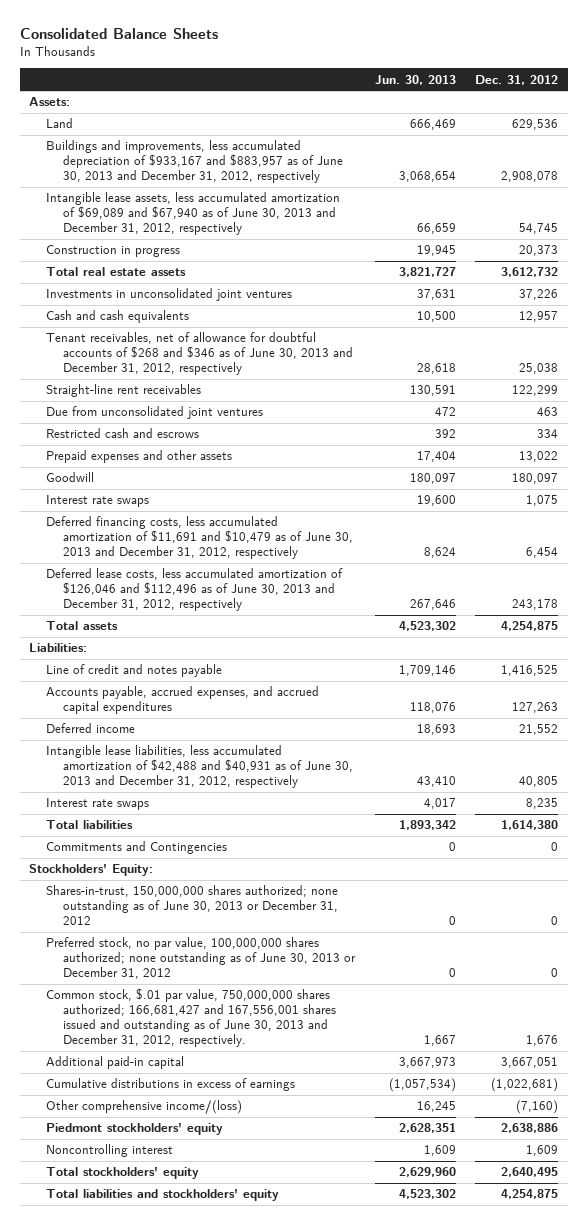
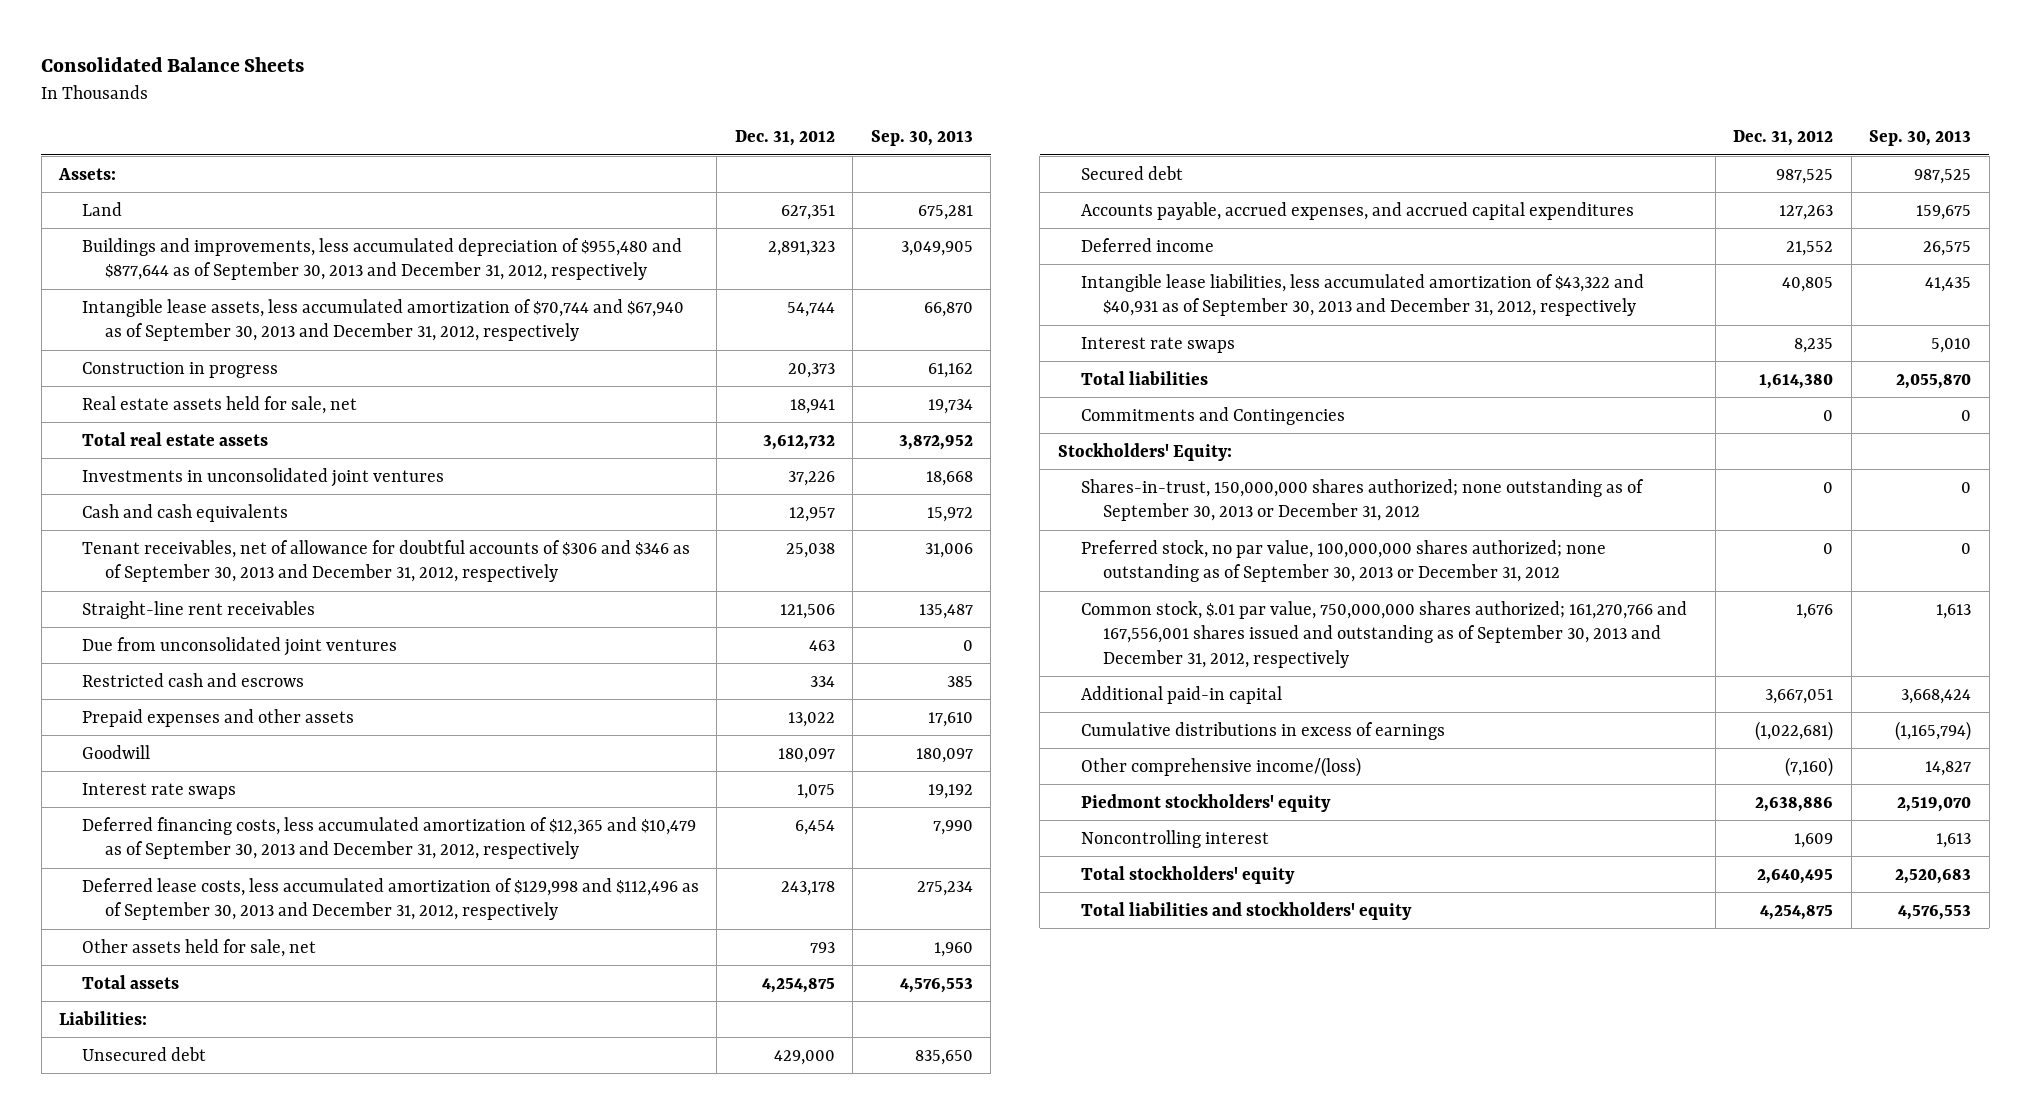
- | Jun. 30, 2013 | Dec. 31, 2012
+ | Dec. 31, 2012 | Sep. 30, 2013
- Land | 666,469 | 629,536
- Buildings and improvements, less accumulated depreciation of $933,167 and $883,957 as of June 30, 2013 and December 31, 2012, respectively | 3,068,654 | 2,908,078
- Intangible lease assets, less accumulated amortization of $69,089 and $67,940 as of June 30, 2013 and December 31, 2012, respectively | 66,659 | 54,745
+ Land | 627,351 | 675,281
+ Buildings and improvements, less accumulated depreciation of $955,480 and $877,644 as of September 30, 2013 and December 31, 2012, respectively | 2,891,323 | 3,049,905
+ Intangible lease assets, less accumulated amortization of $70,744 and $67,940 as of September 30, 2013 and December 31, 2012, respectively | 54,744 | 66,870
+ Real estate assets held for sale, net | 18,941 | 19,734
- Tenant receivables, net of allowance for doubtful accounts of $268 and $346 as of June 30, 2013 and December 31, 2012, respectively | 28,618 | 25,038
- Straight-line rent receivables | 130,591 | 122,299
+ Tenant receivables, net of allowance for doubtful accounts of $306 and $346 as of September 30, 2013 and December 31, 2012, respectively | 25,038 | 31,006
+ Straight-line rent receivables | 121,506 | 135,487
- Deferred financing costs, less accumulated amortization of $11,691 and $10,479 as of June 30, 2013 and December 31, 2012, respectively | 8,624 | 6,454
- Deferred lease costs, less accumulated amortization of $126,046 and $112,496 as of June 30, 2013 and December 31, 2012, respectively | 267,646 | 243,178
+ Deferred financing costs, less accumulated amortization of $12,365 and $10,479 as of September 30, 2013 and December 31, 2012, respectively | 6,454 | 7,990
+ Deferred lease costs, less accumulated amortization of $129,998 and $112,496 as of September 30, 2013 and December 31, 2012, respectively | 243,178 | 275,234
+ Other assets held for sale, net | 793 | 1,960
- Line of credit and notes payable | 1,709,146 | 1,416,525
+ Unsecured debt | 429,000 | 835,650
+ Secured debt | 987,525 | 987,525
- Intangible lease liabilities, less accumulated amortization of $42,488 and $40,931 as of June 30, 2013 and December 31, 2012, respectively | 43,410 | 40,805
+ Intangible lease liabilities, less accumulated amortization of $43,322 and $40,931 as of September 30, 2013 and December 31, 2012, respectively | 40,805 | 41,435
- Shares-in-trust, 150,000,000 shares authorized; none outstanding as of June 30, 2013 or December 31, 2012 | 0 | 0
- Preferred stock, no par value, 100,000,000 shares authorized; none outstanding as of June 30, 2013 or December 31, 2012 | 0 | 0
- Common stock, $.01 par value, 750,000,000 shares authorized; 166,681,427 and 167,556,001 shares issued and outstanding as of June 30, 2013 and December 31, 2012, respectively. | 1,667 | 1,676
+ Shares-in-trust, 150,000,000 shares authorized; none outstanding as of September 30, 2013 or December 31, 2012 | 0 | 0
+ Preferred stock, no par value, 100,000,000 shares authorized; none outstanding as of September 30, 2013 or December 31, 2012 | 0 | 0
+ Common stock, $.01 par value, 750,000,000 shares authorized; 161,270,766 and 167,556,001 shares issued and outstanding as of September 30, 2013 and December 31, 2012, respectively | 1,676 | 1,613

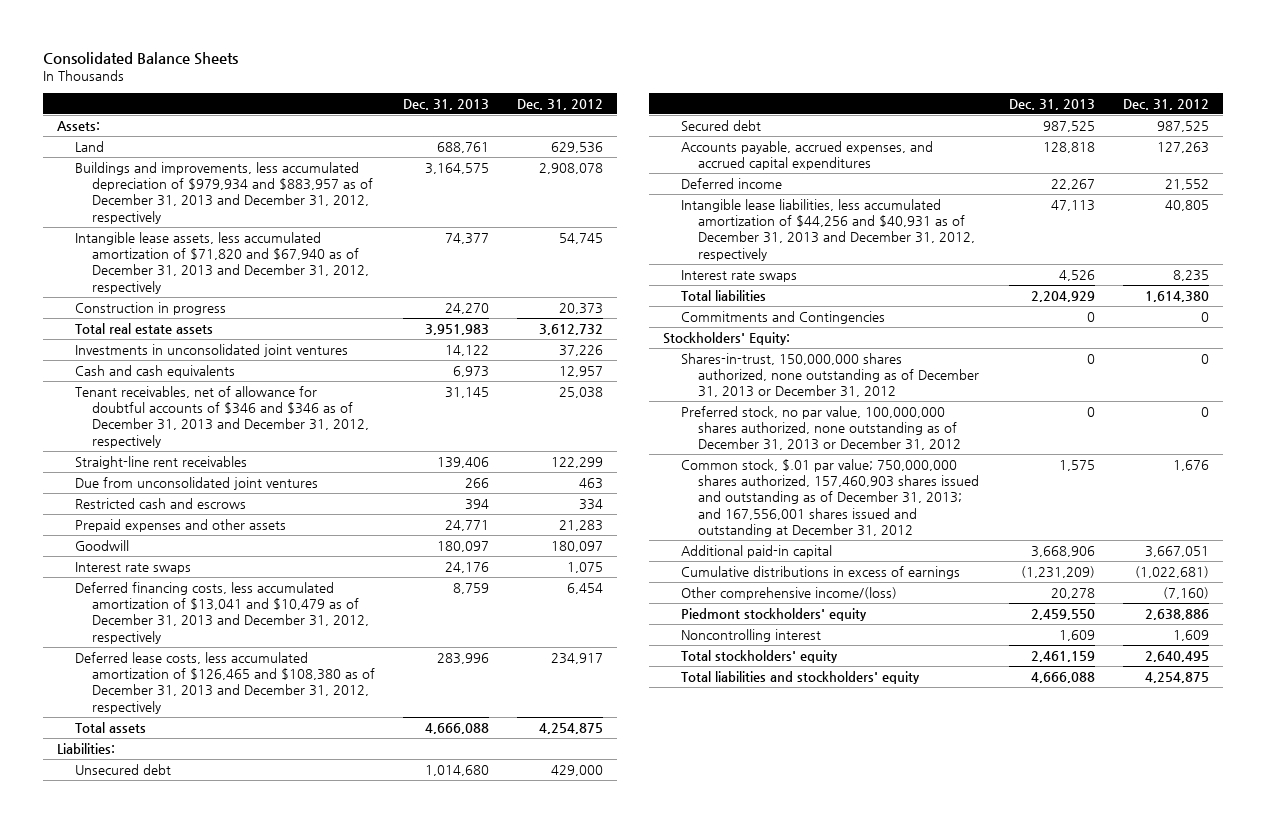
- | Dec. 31, 2012 | Sep. 30, 2013
+ | Dec. 31, 2013 | Dec. 31, 2012
- Land | 627,351 | 675,281
- Buildings and improvements, less accumulated depreciation of $955,480 and $877,644 as of September 30, 2013 and December 31, 2012, respectively | 2,891,323 | 3,049,905
- Intangible lease assets, less accumulated amortization of $70,744 and $67,940 as of September 30, 2013 and December 31, 2012, respectively | 54,744 | 66,870
+ Land | 688,761 | 629,536
+ Buildings and improvements, less accumulated depreciation of $979,934 and $883,957 as of December 31, 2013 and December 31, 2012, respectively | 3,164,575 | 2,908,078
+ Intangible lease assets, less accumulated amortization of $71,820 and $67,940 as of December 31, 2013 and December 31, 2012, respectively | 74,377 | 54,745
- Real estate assets held for sale, net | 18,941 | 19,734
- Tenant receivables, net of allowance for doubtful accounts of $306 and $346 as of September 30, 2013 and December 31, 2012, respectively | 25,038 | 31,006
- Straight-line rent receivables | 121,506 | 135,487
+ Tenant receivables, net of allowance for doubtful accounts of $346 and $346 as of December 31, 2013 and December 31, 2012, respectively | 31,145 | 25,038
+ Straight-line rent receivables | 139,406 | 122,299
- Prepaid expenses and other assets | 13,022 | 17,610
+ Prepaid expenses and other assets | 24,771 | 21,283
- Deferred financing costs, less accumulated amortization of $12,365 and $10,479 as of September 30, 2013 and December 31, 2012, respectively | 6,454 | 7,990
- Deferred lease costs, less accumulated amortization of $129,998 and $112,496 as of September 30, 2013 and December 31, 2012, respectively | 243,178 | 275,234
- Other assets held for sale, net | 793 | 1,960
+ Deferred financing costs, less accumulated amortization of $13,041 and $10,479 as of December 31, 2013 and December 31, 2012, respectively | 8,759 | 6,454
+ Deferred lease costs, less accumulated amortization of $126,465 and $108,380 as of December 31, 2013 and December 31, 2012, respectively | 283,996 | 234,917
- Intangible lease liabilities, less accumulated amortization of $43,322 and $40,931 as of September 30, 2013 and December 31, 2012, respectively | 40,805 | 41,435
+ Intangible lease liabilities, less accumulated amortization of $44,256 and $40,931 as of December 31, 2013 and December 31, 2012, respectively | 47,113 | 40,805
- Shares-in-trust, 150,000,000 shares authorized; none outstanding as of September 30, 2013 or December 31, 2012 | 0 | 0
- Preferred stock, no par value, 100,000,000 shares authorized; none outstanding as of September 30, 2013 or December 31, 2012 | 0 | 0
- Common stock, $.01 par value, 750,000,000 shares authorized; 161,270,766 and 167,556,001 shares issued and outstanding as of September 30, 2013 and December 31, 2012, respectively | 1,676 | 1,613
+ Shares-in-trust, 150,000,000 shares authorized, none outstanding as of December 31, 2013 or December 31, 2012 | 0 | 0
+ Preferred stock, no par value, 100,000,000 shares authorized, none outstanding as of December 31, 2013 or December 31, 2012 | 0 | 0
+ Common stock, $.01 par value; 750,000,000 shares authorized, 157,460,903 shares issued and outstanding as of December 31, 2013; and 167,556,001 shares issued and outstanding at December 31, 2012 | 1,575 | 1,676

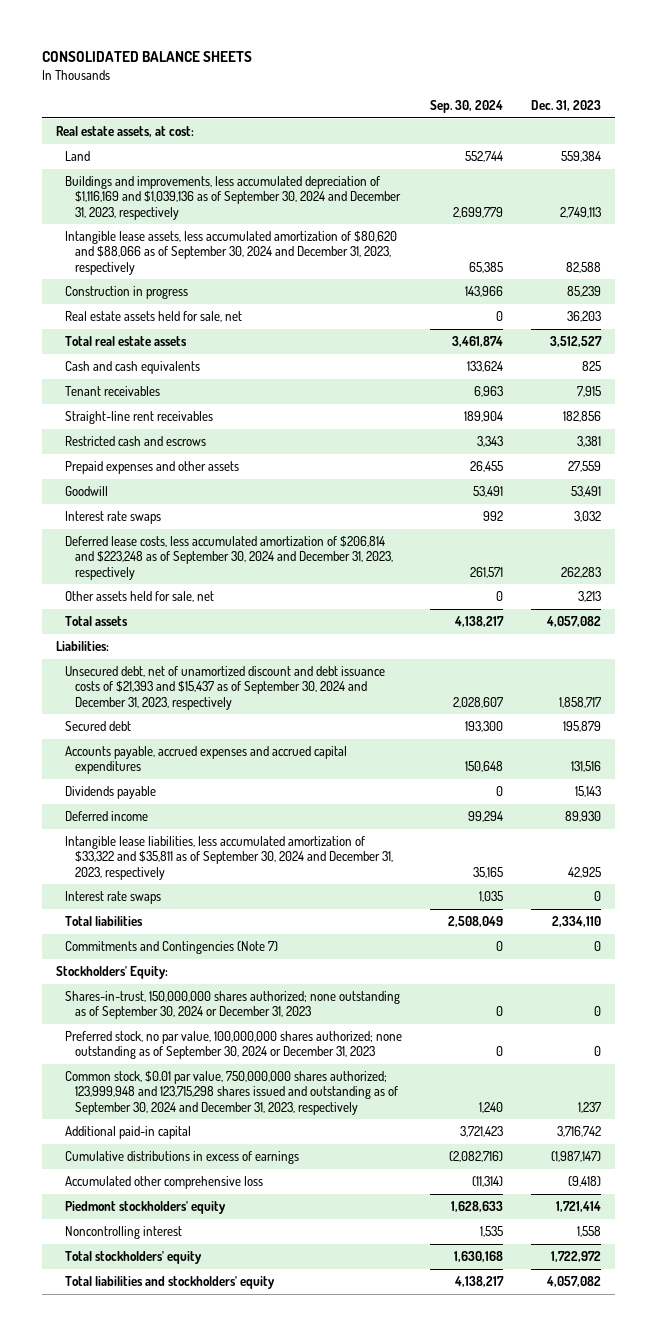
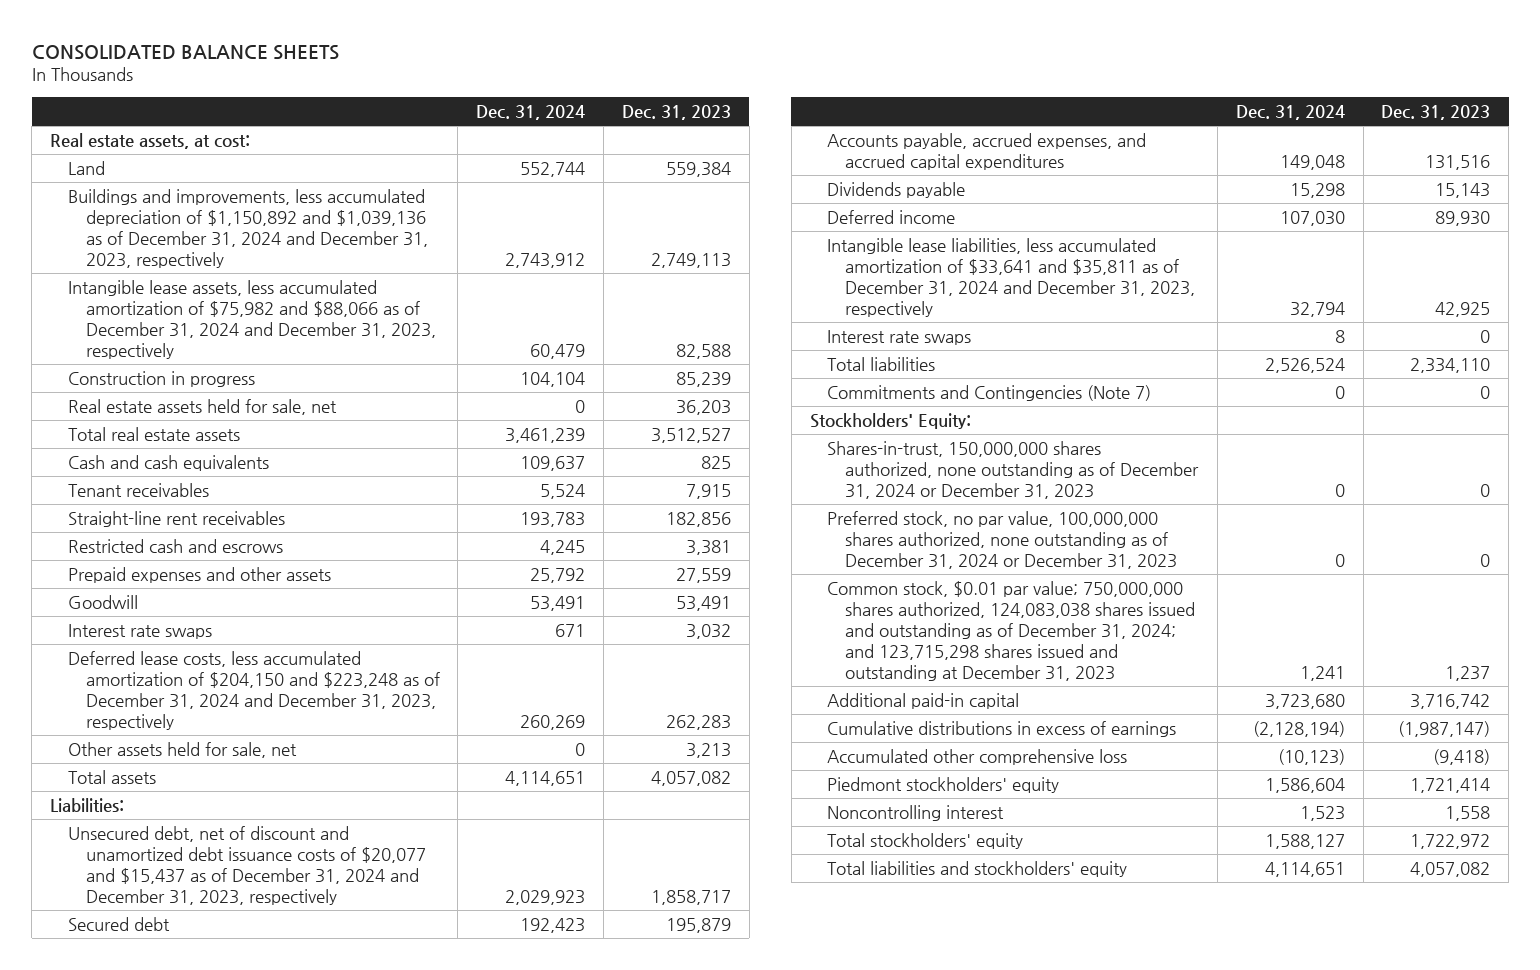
- | Sep. 30, 2024 | Dec. 31, 2023
+ | Dec. 31, 2024 | Dec. 31, 2023
- Buildings and improvements, less accumulated depreciation of $1,116,169 and $1,039,136 as of September 30, 2024 and December 31, 2023, respectively | 2,699,779 | 2,749,113
- Intangible lease assets, less accumulated amortization of $80,620 and $88,066 as of September 30, 2024 and December 31, 2023, respectively | 65,385 | 82,588
+ Buildings and improvements, less accumulated depreciation of $1,150,892 and $1,039,136 as of December 31, 2024 and December 31, 2023, respectively | 2,743,912 | 2,749,113
+ Intangible lease assets, less accumulated amortization of $75,982 and $88,066 as of December 31, 2024 and December 31, 2023, respectively | 60,479 | 82,588
- Deferred lease costs, less accumulated amortization of $206,814 and $223,248 as of September 30, 2024 and December 31, 2023, respectively | 261,571 | 262,283
+ Deferred lease costs, less accumulated amortization of $204,150 and $223,248 as of December 31, 2024 and December 31, 2023, respectively | 260,269 | 262,283
- Unsecured debt, net of unamortized discount and debt issuance costs of $21,393 and $15,437 as of September 30, 2024 and December 31, 2023, respectively | 2,028,607 | 1,858,717
+ Unsecured debt, net of discount and unamortized debt issuance costs of $20,077 and $15,437 as of December 31, 2024 and December 31, 2023, respectively | 2,029,923 | 1,858,717
- Accounts payable, accrued expenses and accrued capital expenditures | 150,648 | 131,516
+ Accounts payable, accrued expenses, and accrued capital expenditures | 149,048 | 131,516
- Intangible lease liabilities, less accumulated amortization of $33,322 and $35,811 as of September 30, 2024 and December 31, 2023, respectively | 35,165 | 42,925
+ Intangible lease liabilities, less accumulated amortization of $33,641 and $35,811 as of December 31, 2024 and December 31, 2023, respectively | 32,794 | 42,925
- Shares-in-trust, 150,000,000 shares authorized; none outstanding as of September 30, 2024 or December 31, 2023 | 0 | 0
- Preferred stock, no par value, 100,000,000 shares authorized; none outstanding as of September 30, 2024 or December 31, 2023 | 0 | 0
- Common stock, $0.01 par value, 750,000,000 shares authorized; 123,999,948 and 123,715,298 shares issued and outstanding as of September 30, 2024 and December 31, 2023, respectively | 1,240 | 1,237
+ Shares-in-trust, 150,000,000 shares authorized, none outstanding as of December 31, 2024 or December 31, 2023 | 0 | 0
+ Preferred stock, no par value, 100,000,000 shares authorized, none outstanding as of December 31, 2024 or December 31, 2023 | 0 | 0
+ Common stock, $0.01 par value; 750,000,000 shares authorized, 124,083,038 shares issued and outstanding as of December 31, 2024; and 123,715,298 shares issued and outstanding at December 31, 2023 | 1,241 | 1,237

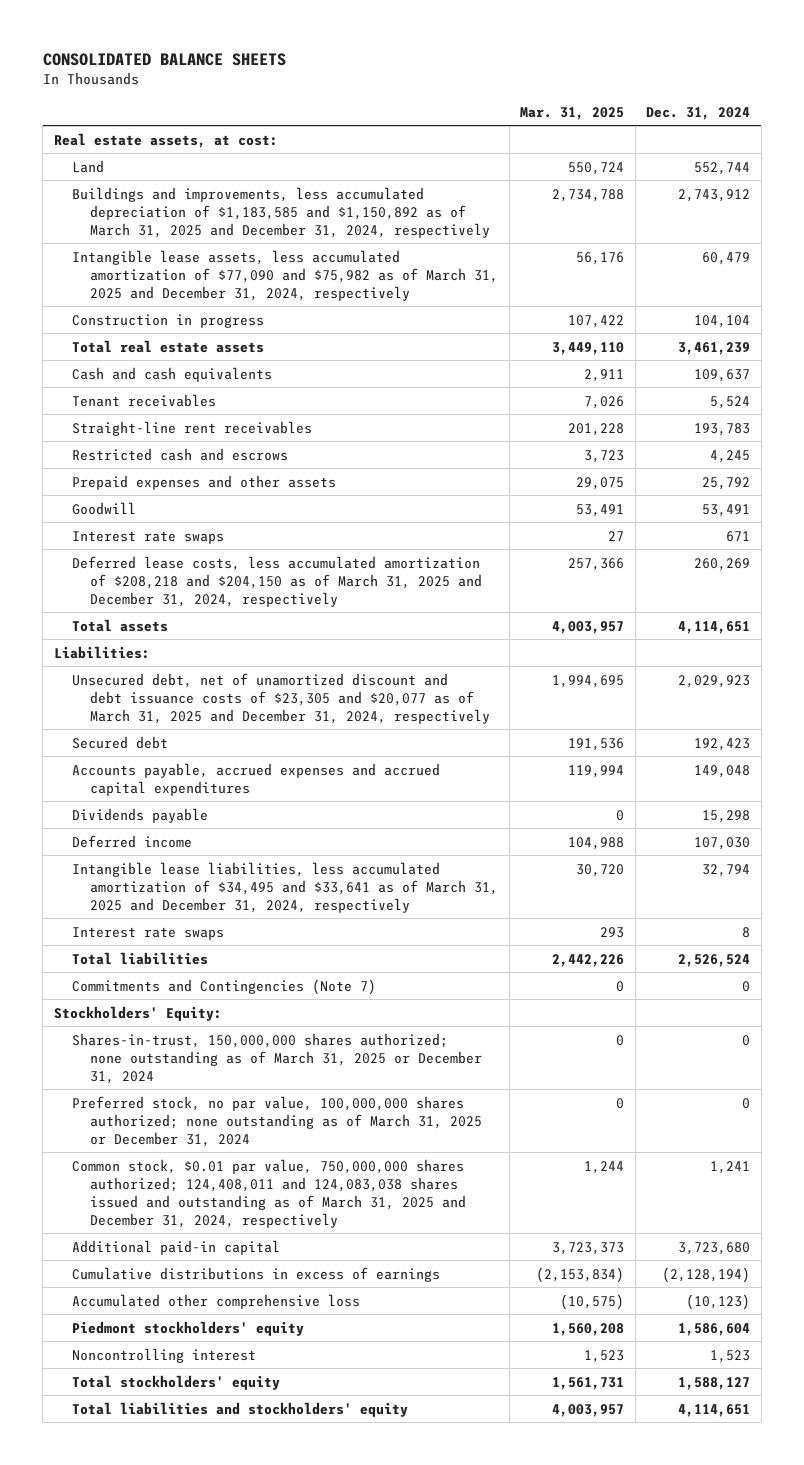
- | Dec. 31, 2024 | Dec. 31, 2023
+ | Mar. 31, 2025 | Dec. 31, 2024
- Buildings and improvements, less accumulated depreciation of $1,150,892 and $1,039,136 as of December 31, 2024 and December 31, 2023, respectively | 2,743,912 | 2,749,113
- Intangible lease assets, less accumulated amortization of $75,982 and $88,066 as of December 31, 2024 and December 31, 2023, respectively | 60,479 | 82,588
+ Buildings and improvements, less accumulated depreciation of $1,183,585 and $1,150,892 as of March 31, 2025 and December 31, 2024, respectively | 2,734,788 | 2,743,912
+ Intangible lease assets, less accumulated amortization of $77,090 and $75,982 as of March 31, 2025 and December 31, 2024, respectively | 56,176 | 60,479
- Real estate assets held for sale, net | 0 | 36,203
- Deferred lease costs, less accumulated amortization of $204,150 and $223,248 as of December 31, 2024 and December 31, 2023, respectively | 260,269 | 262,283
- Other assets held for sale, net | 0 | 3,213
+ Deferred lease costs, less accumulated amortization of $208,218 and $204,150 as of March 31, 2025 and December 31, 2024, respectively | 257,366 | 260,269
- Unsecured debt, net of discount and unamortized debt issuance costs of $20,077 and $15,437 as of December 31, 2024 and December 31, 2023, respectively | 2,029,923 | 1,858,717
+ Unsecured debt, net of unamortized discount and debt issuance costs of $23,305 and $20,077 as of March 31, 2025 and December 31, 2024, respectively | 1,994,695 | 2,029,923
- Accounts payable, accrued expenses, and accrued capital expenditures | 149,048 | 131,516
+ Accounts payable, accrued expenses and accrued capital expenditures | 119,994 | 149,048
- Intangible lease liabilities, less accumulated amortization of $33,641 and $35,811 as of December 31, 2024 and December 31, 2023, respectively | 32,794 | 42,925
+ Intangible lease liabilities, less accumulated amortization of $34,495 and $33,641 as of March 31, 2025 and December 31, 2024, respectively | 30,720 | 32,794
- Shares-in-trust, 150,000,000 shares authorized, none outstanding as of December 31, 2024 or December 31, 2023 | 0 | 0
- Preferred stock, no par value, 100,000,000 shares authorized, none outstanding as of December 31, 2024 or December 31, 2023 | 0 | 0
- Common stock, $0.01 par value; 750,000,000 shares authorized, 124,083,038 shares issued and outstanding as of December 31, 2024; and 123,715,298 shares issued and outstanding at December 31, 2023 | 1,241 | 1,237
+ Shares-in-trust, 150,000,000 shares authorized; none outstanding as of March 31, 2025 or December 31, 2024 | 0 | 0
+ Preferred stock, no par value, 100,000,000 shares authorized; none outstanding as of March 31, 2025 or December 31, 2024 | 0 | 0
+ Common stock, $0.01 par value, 750,000,000 shares authorized; 124,408,011 and 124,083,038 shares issued and outstanding as of March 31, 2025 and December 31, 2024, respectively | 1,244 | 1,241

